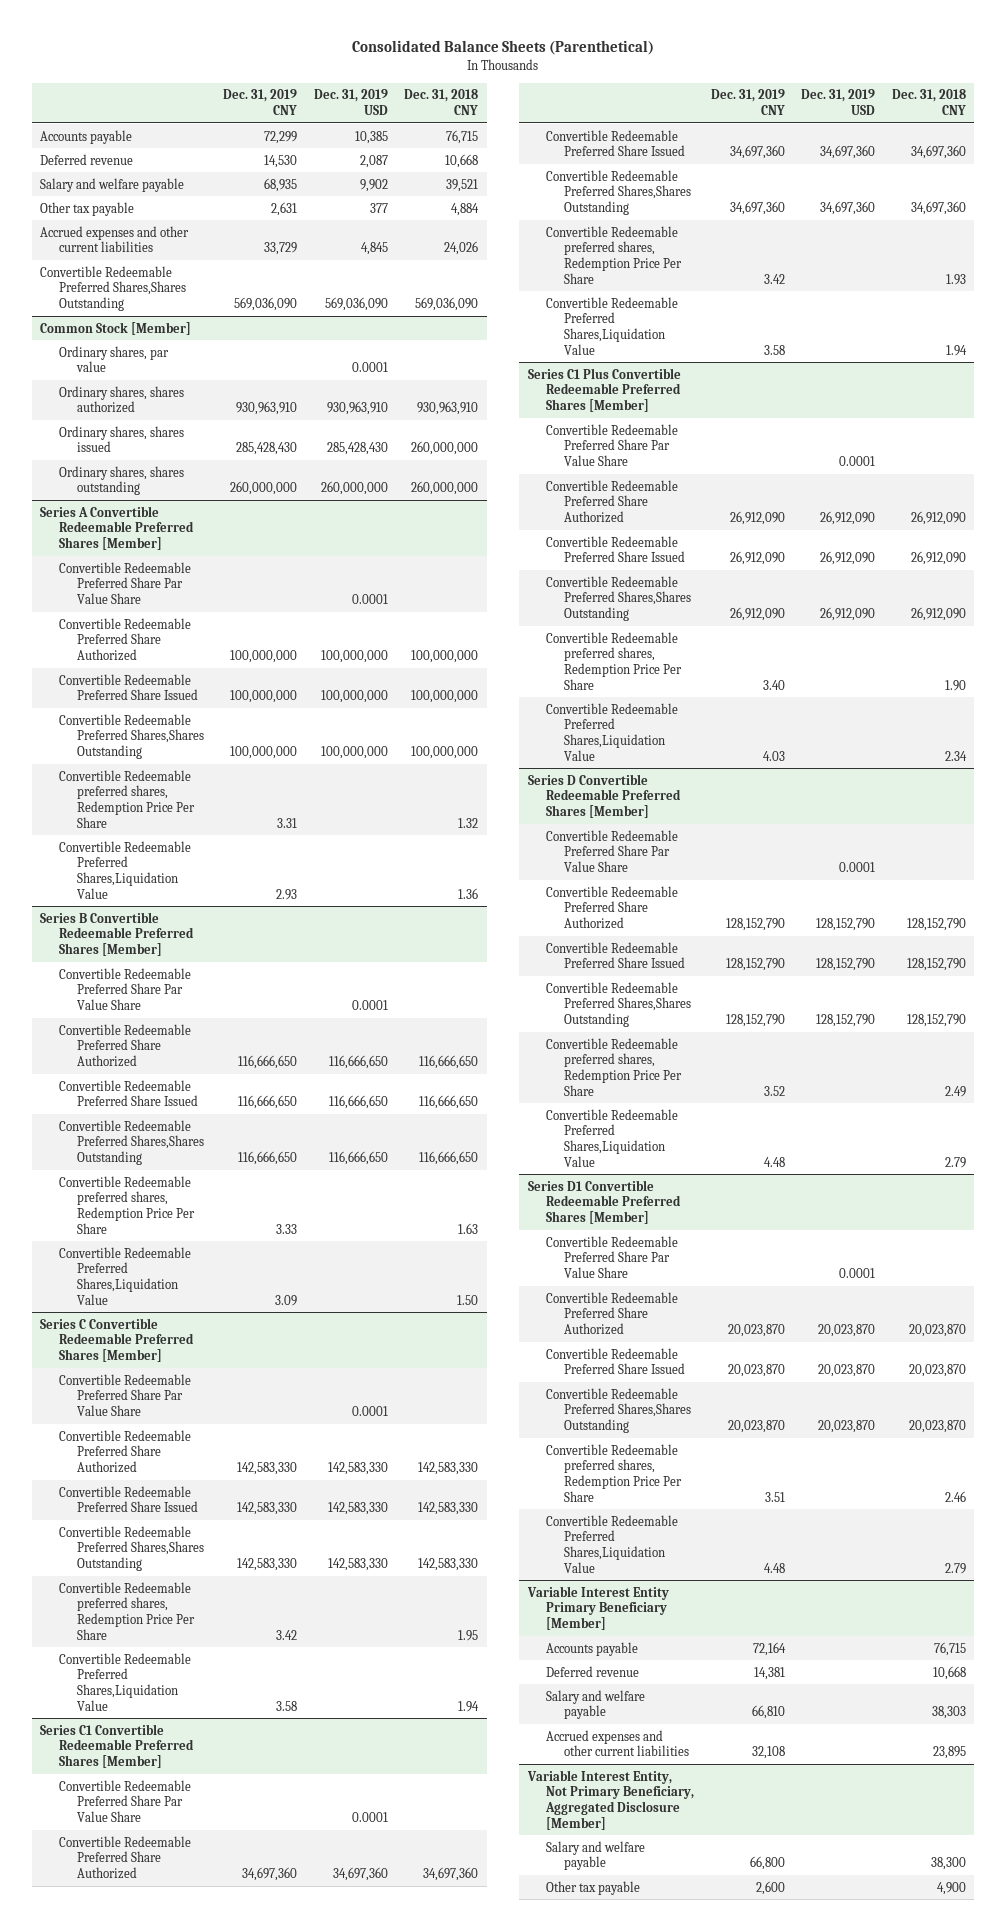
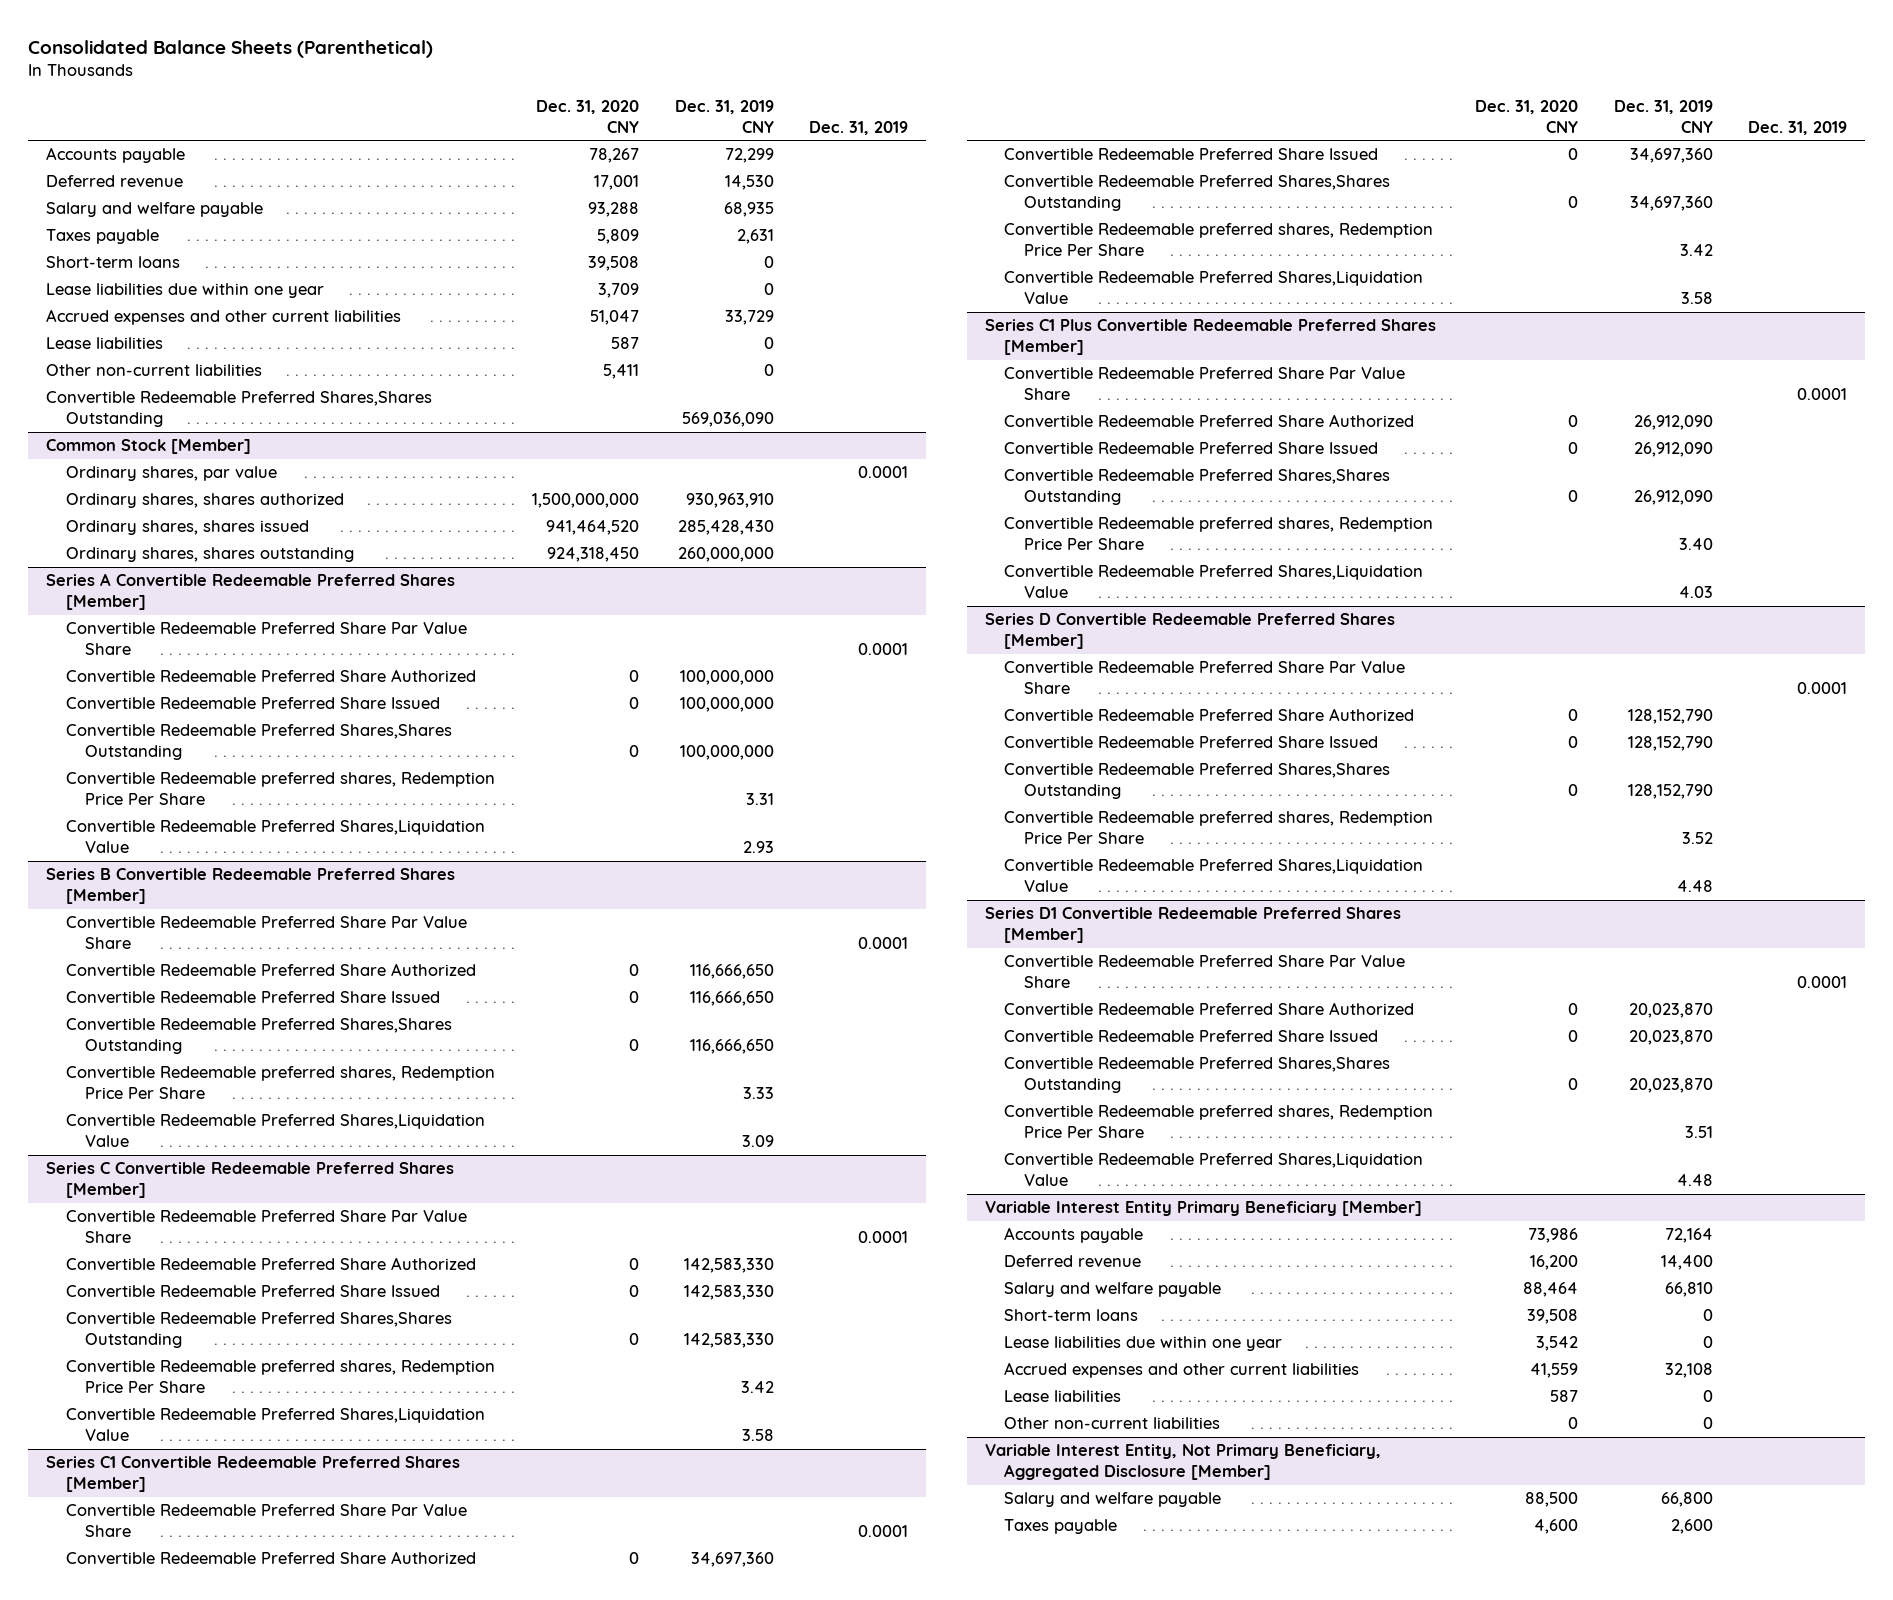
- | Dec. 31, 2019 CNY | Dec. 31, 2019 USD | Dec. 31, 2018 CNY
+ | Dec. 31, 2020 CNY | Dec. 31, 2019 CNY | Dec. 31, 2019
- Other tax payable | 2,631 | 377 | 4,884
+ Taxes payable | 5,809 | 2,631 |
+ Short-term loans | 39,508 | 0 |
+ Lease liabilities due within one year | 3,709 | 0 |
+ Lease liabilities | 587 | 0 |
+ Other non-current liabilities | 5,411 | 0 |
@ Variable Interest Entity Primary Beneficiary [Member]
- Deferred revenue | 14,381 | | 10,668
+ Deferred revenue | 16,200 | 14,400 |
+ Short-term loans | 39,508 | 0 |
+ Lease liabilities due within one year | 3,542 | 0 |
+ Lease liabilities | 587 | 0 |
+ Other non-current liabilities | 0 | 0 |
@ Variable Interest Entity, Not Primary Beneficiary, Aggregated Disclosure [Member]
- Other tax payable | 2,600 | | 4,900
+ Taxes payable | 4,600 | 2,600 |

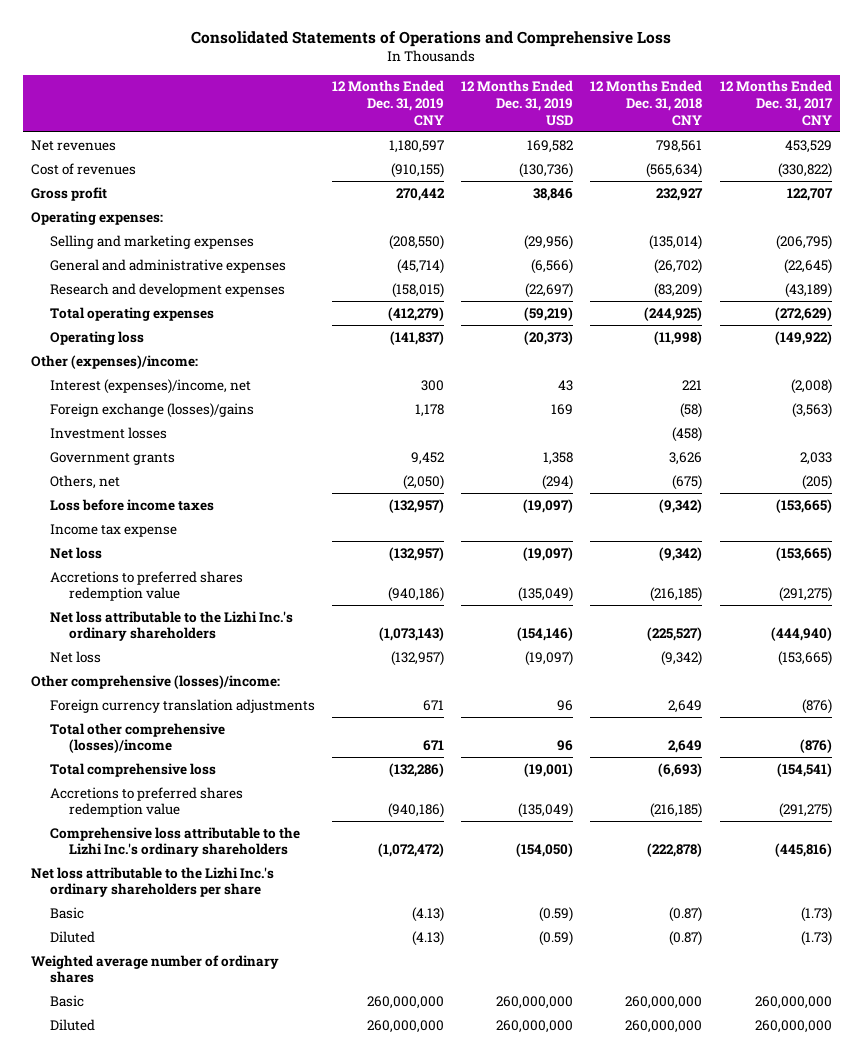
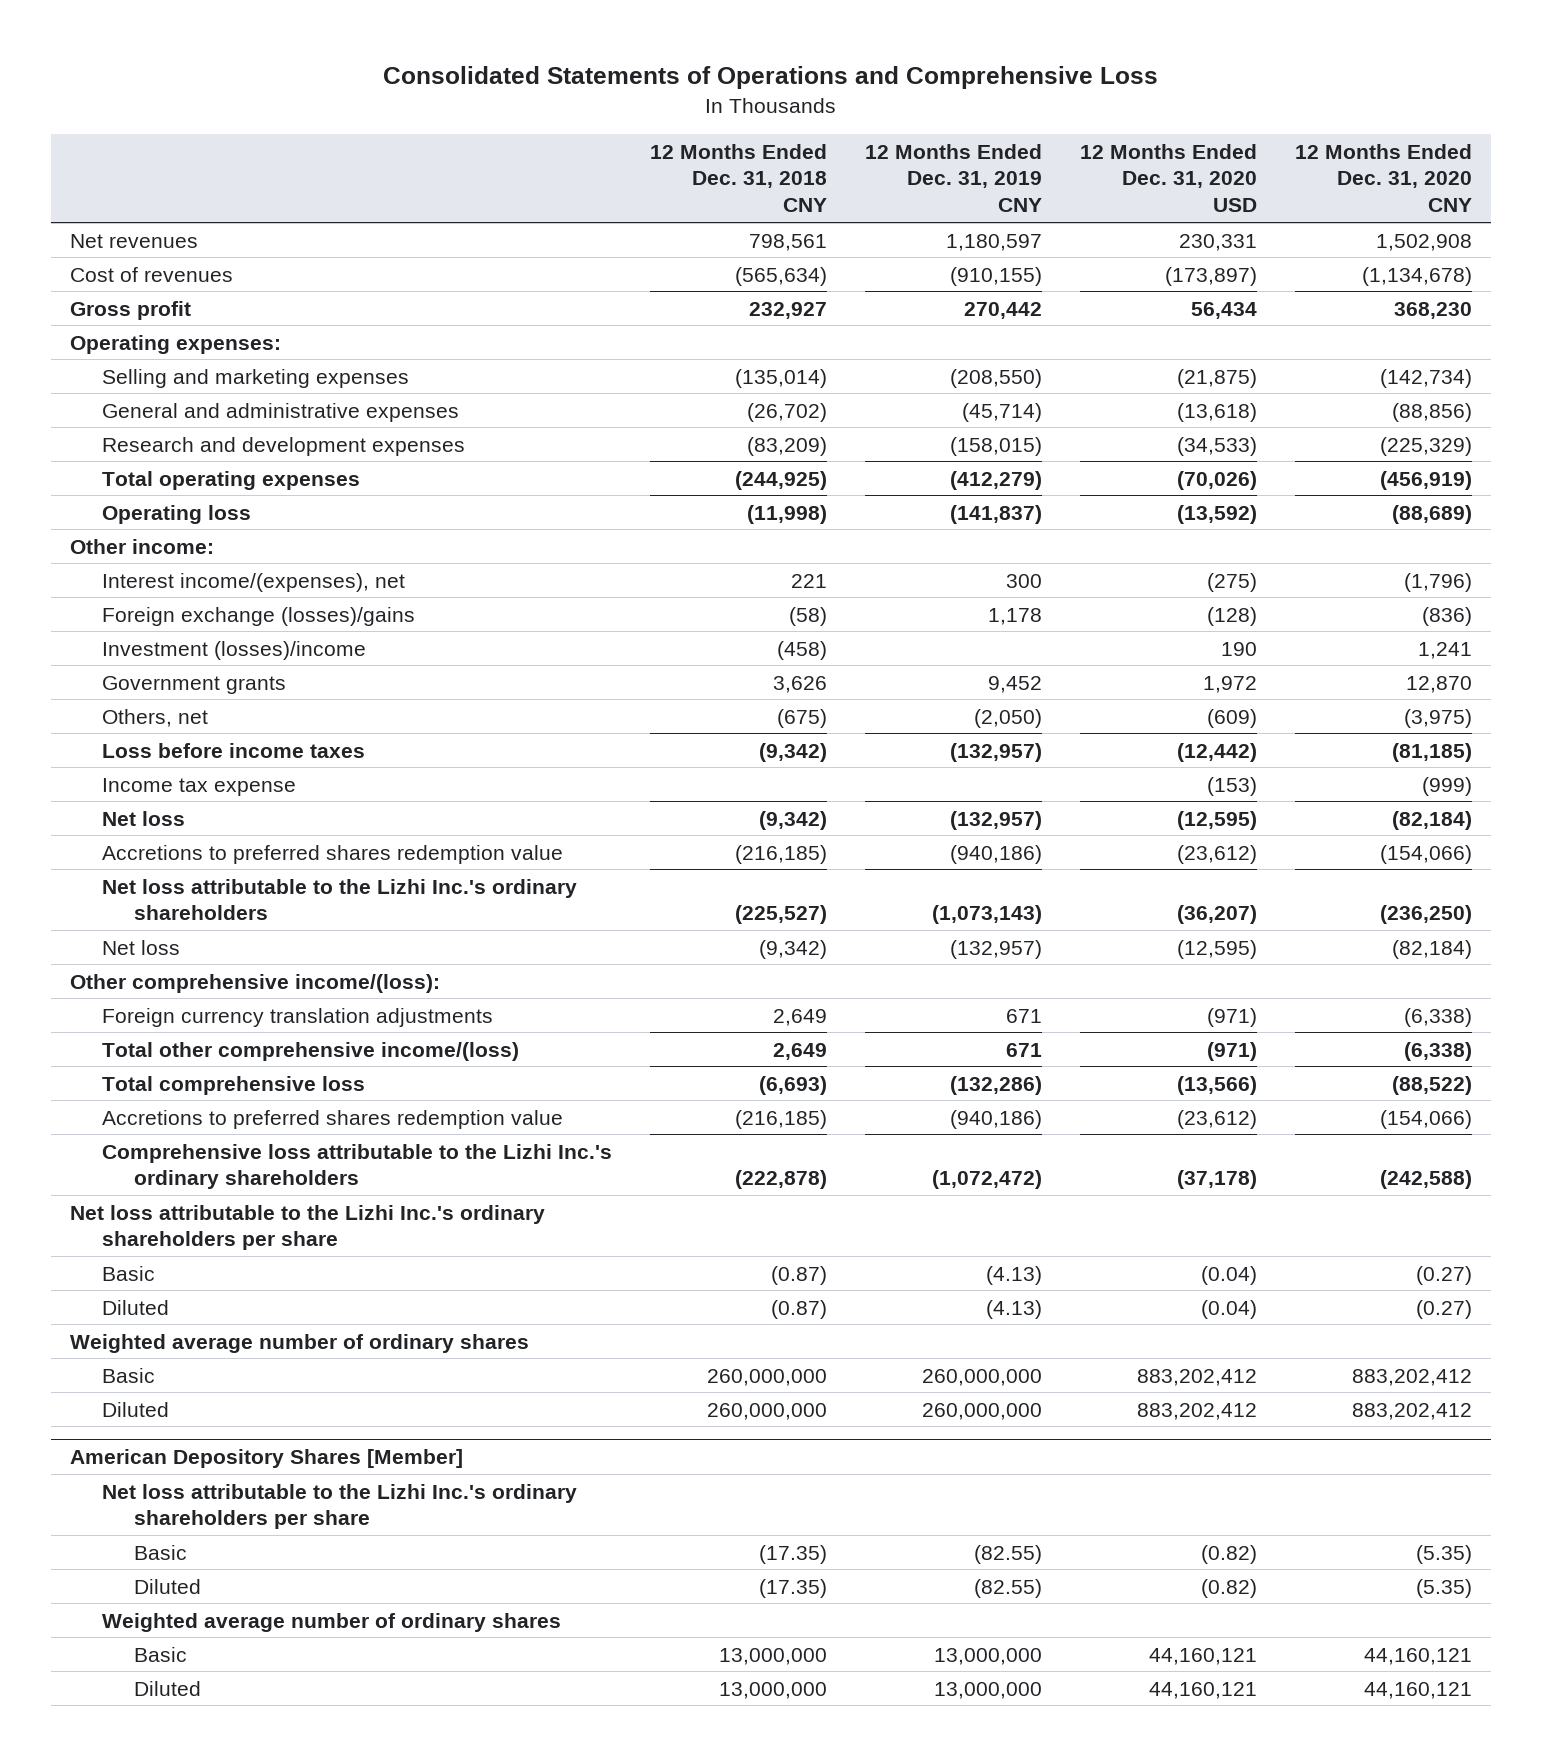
- | 12 Months Ended Dec. 31, 2019 CNY | 12 Months Ended Dec. 31, 2019 USD | 12 Months Ended Dec. 31, 2018 CNY | 12 Months Ended Dec. 31, 2017 CNY
+ | 12 Months Ended Dec. 31, 2018 CNY | 12 Months Ended Dec. 31, 2019 CNY | 12 Months Ended Dec. 31, 2020 USD | 12 Months Ended Dec. 31, 2020 CNY
- Other (expenses)/income:
- Interest (expenses)/income, net | 300 | 43 | 221 | (2,008)
+ Other income:
+ Interest income/(expenses), net | 221 | 300 | (275) | (1,796)
- Investment losses | | | (458) |
+ Investment (losses)/income | (458) | | 190 | 1,241
- Other comprehensive (losses)/income:
+ Other comprehensive income/(loss):
- Total other comprehensive (losses)/income | 671 | 96 | 2,649 | (876)
+ Total other comprehensive income/(loss) | 2,649 | 671 | (971) | (6,338)
+ American Depository Shares [Member]
+ Net loss attributable to the Lizhi Inc.'s ordinary shareholders per share
+ Basic | (17.35) | (82.55) | (0.82) | (5.35)
+ Diluted | (17.35) | (82.55) | (0.82) | (5.35)
+ Weighted average number of ordinary shares
+ Basic | 13,000,000 | 13,000,000 | 44,160,121 | 44,160,121
+ Diluted | 13,000,000 | 13,000,000 | 44,160,121 | 44,160,121

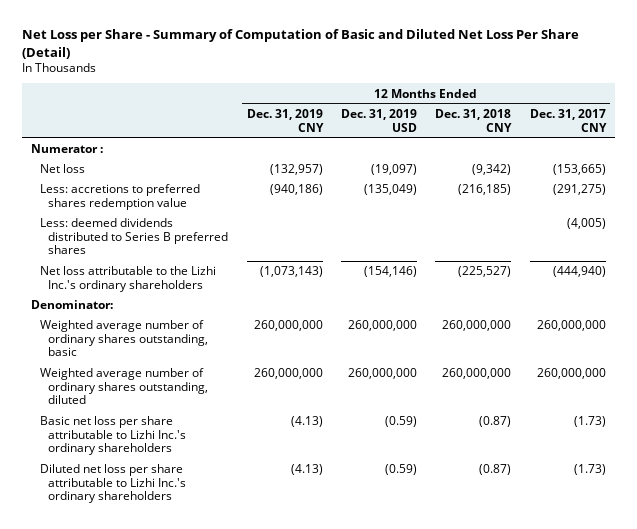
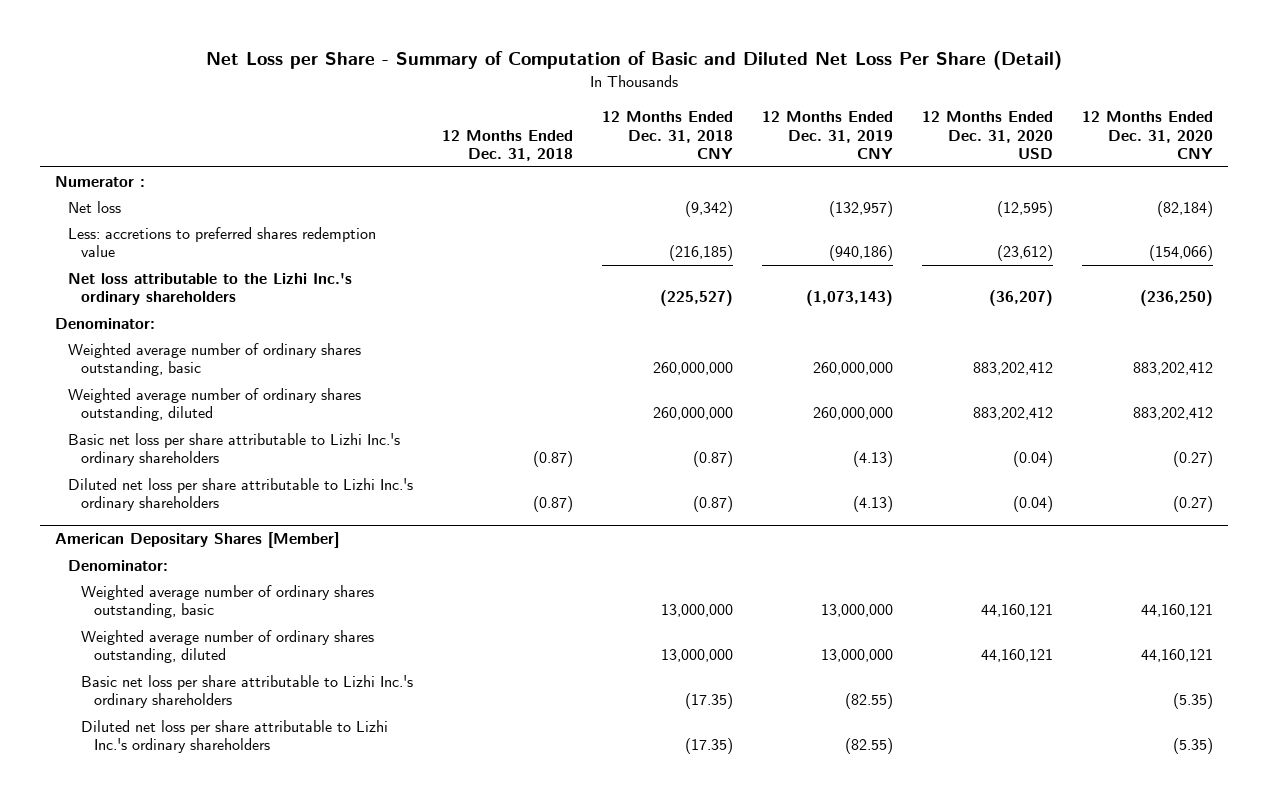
- | 12 Months Ended Dec. 31, 2019 CNY | 12 Months Ended Dec. 31, 2019 USD | 12 Months Ended Dec. 31, 2018 CNY | 12 Months Ended Dec. 31, 2017 CNY
+ | 12 Months Ended Dec. 31, 2018 | 12 Months Ended Dec. 31, 2018 CNY | 12 Months Ended Dec. 31, 2019 CNY | 12 Months Ended Dec. 31, 2020 USD | 12 Months Ended Dec. 31, 2020 CNY
- Less: deemed dividends distributed to Series B preferred shares | | | | (4,005)
+ American Depositary Shares [Member]
+ Denominator:
+ Weighted average number of ordinary shares outstanding, basic | | 13,000,000 | 13,000,000 | 44,160,121 | 44,160,121
+ Weighted average number of ordinary shares outstanding, diluted | | 13,000,000 | 13,000,000 | 44,160,121 | 44,160,121
+ Basic net loss per share attributable to Lizhi Inc.'s ordinary shareholders | | (17.35) | (82.55) | | (5.35)
+ Diluted net loss per share attributable to Lizhi Inc.'s ordinary shareholders | | (17.35) | (82.55) | | (5.35)

